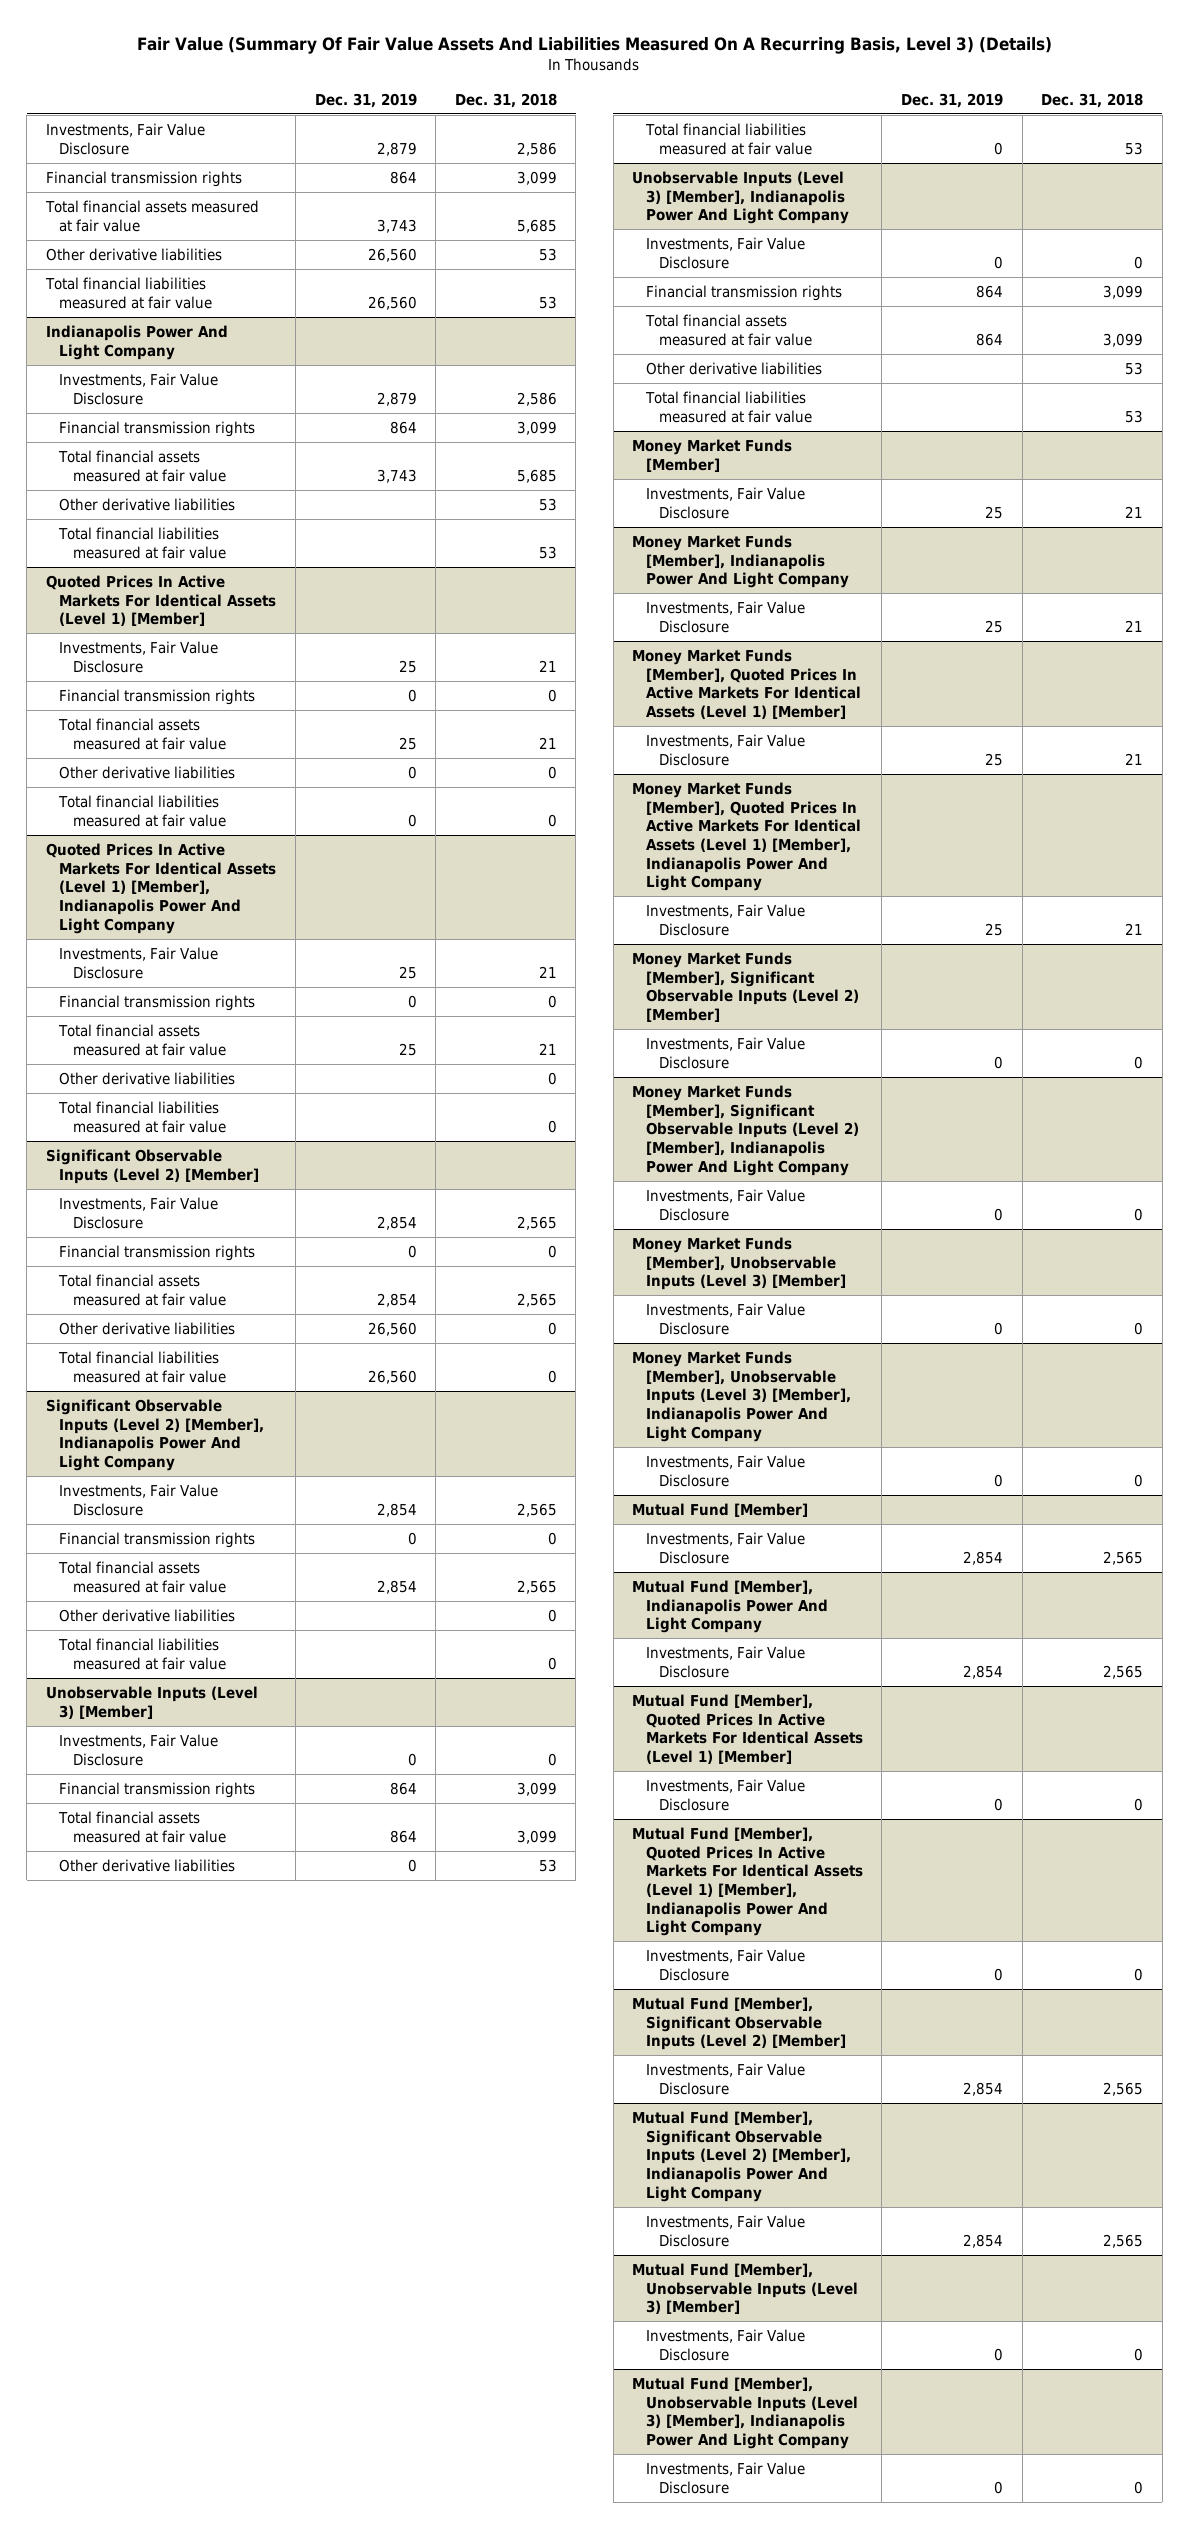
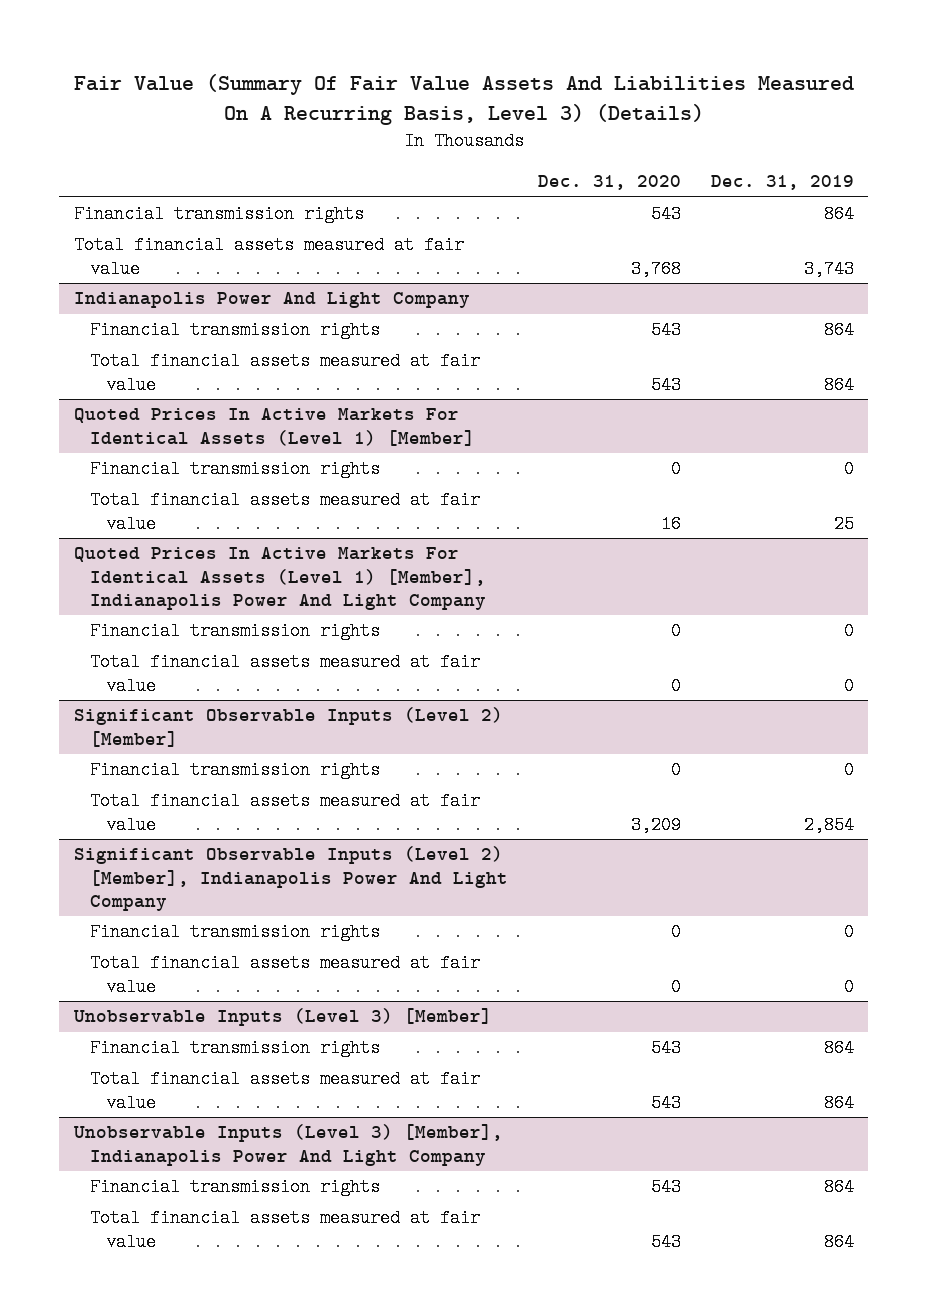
- | Dec. 31, 2019 | Dec. 31, 2018
+ | Dec. 31, 2020 | Dec. 31, 2019
- Investments, Fair Value Disclosure | 2,879 | 2,586
- Other derivative liabilities | 26,560 | 53
- Total financial liabilities measured at fair value | 26,560 | 53
@ Indianapolis Power And Light Company
- Investments, Fair Value Disclosure | 2,879 | 2,586
- Total financial assets measured at fair value | 3,743 | 5,685
- Other derivative liabilities | | 53
- Total financial liabilities measured at fair value | | 53
+ Total financial assets measured at fair value | 543 | 864
@ Quoted Prices In Active Markets For Identical Assets (Level 1) [Member]
- Investments, Fair Value Disclosure | 25 | 21
- Other derivative liabilities | 0 | 0
- Total financial liabilities measured at fair value | 0 | 0
@ Quoted Prices In Active Markets For Identical Assets (Level 1) [Member], Indianapolis Power And Light Company
- Investments, Fair Value Disclosure | 25 | 21
- Total financial assets measured at fair value | 25 | 21
- Other derivative liabilities | | 0
- Total financial liabilities measured at fair value | | 0
+ Total financial assets measured at fair value | 0 | 0
@ Significant Observable Inputs (Level 2) [Member]
- Investments, Fair Value Disclosure | 2,854 | 2,565
- Other derivative liabilities | 26,560 | 0
- Total financial liabilities measured at fair value | 26,560 | 0
@ Significant Observable Inputs (Level 2) [Member], Indianapolis Power And Light Company
- Investments, Fair Value Disclosure | 2,854 | 2,565
- Total financial assets measured at fair value | 2,854 | 2,565
- Other derivative liabilities | | 0
- Total financial liabilities measured at fair value | | 0
+ Total financial assets measured at fair value | 0 | 0
@ Unobservable Inputs (Level 3) [Member]
- Investments, Fair Value Disclosure | 0 | 0
- Other derivative liabilities | 0 | 53
- Total financial liabilities measured at fair value | 0 | 53
@ Unobservable Inputs (Level 3) [Member], Indianapolis Power And Light Company
- Investments, Fair Value Disclosure | 0 | 0
- Other derivative liabilities | | 53
- Total financial liabilities measured at fair value | | 53
- Money Market Funds [Member]
- Investments, Fair Value Disclosure | 25 | 21
- Money Market Funds [Member], Indianapolis Power And Light Company
- Investments, Fair Value Disclosure | 25 | 21
- Money Market Funds [Member], Quoted Prices In Active Markets For Identical Assets (Level 1) [Member]
- Investments, Fair Value Disclosure | 25 | 21
- Money Market Funds [Member], Quoted Prices In Active Markets For Identical Assets (Level 1) [Member], Indianapolis Power And Light Company
- Investments, Fair Value Disclosure | 25 | 21
- Money Market Funds [Member], Significant Observable Inputs (Level 2) [Member]
- Investments, Fair Value Disclosure | 0 | 0
- Money Market Funds [Member], Significant Observable Inputs (Level 2) [Member], Indianapolis Power And Light Company
- Investments, Fair Value Disclosure | 0 | 0
- Money Market Funds [Member], Unobservable Inputs (Level 3) [Member]
- Investments, Fair Value Disclosure | 0 | 0
- Money Market Funds [Member], Unobservable Inputs (Level 3) [Member], Indianapolis Power And Light Company
- Investments, Fair Value Disclosure | 0 | 0
- Mutual Fund [Member]
- Investments, Fair Value Disclosure | 2,854 | 2,565
- Mutual Fund [Member], Indianapolis Power And Light Company
- Investments, Fair Value Disclosure | 2,854 | 2,565
- Mutual Fund [Member], Quoted Prices In Active Markets For Identical Assets (Level 1) [Member]
- Investments, Fair Value Disclosure | 0 | 0
- Mutual Fund [Member], Quoted Prices In Active Markets For Identical Assets (Level 1) [Member], Indianapolis Power And Light Company
- Investments, Fair Value Disclosure | 0 | 0
- Mutual Fund [Member], Significant Observable Inputs (Level 2) [Member]
- Investments, Fair Value Disclosure | 2,854 | 2,565
- Mutual Fund [Member], Significant Observable Inputs (Level 2) [Member], Indianapolis Power And Light Company
- Investments, Fair Value Disclosure | 2,854 | 2,565
- Mutual Fund [Member], Unobservable Inputs (Level 3) [Member]
- Investments, Fair Value Disclosure | 0 | 0
- Mutual Fund [Member], Unobservable Inputs (Level 3) [Member], Indianapolis Power And Light Company
- Investments, Fair Value Disclosure | 0 | 0

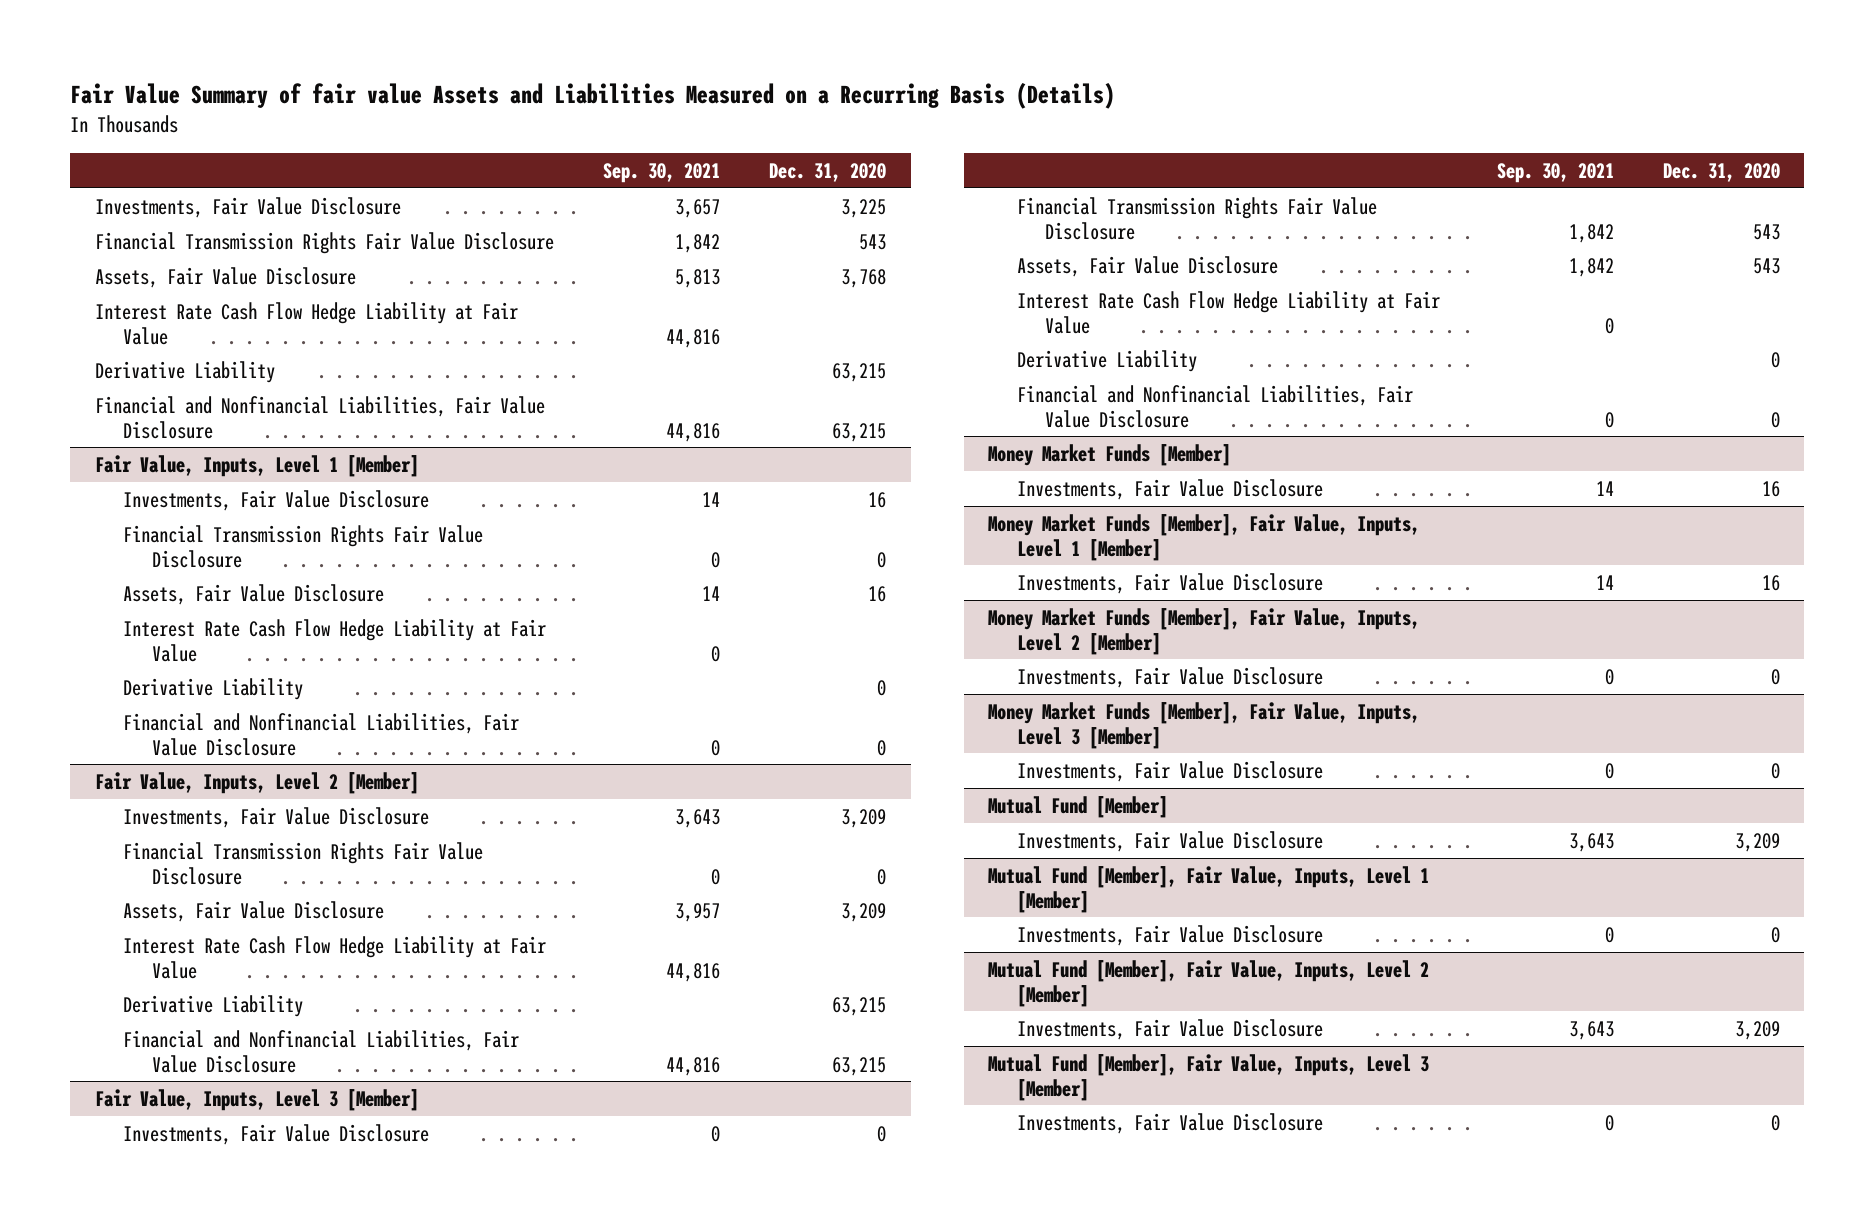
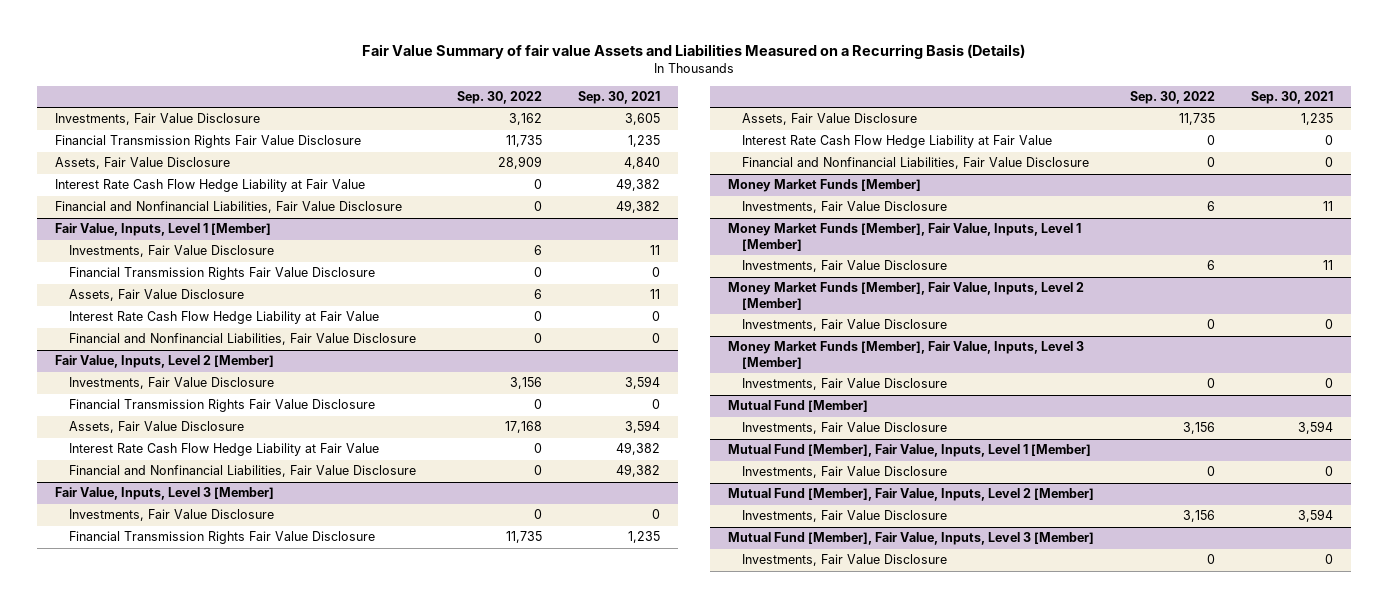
- | Sep. 30, 2021 | Dec. 31, 2020
+ | Sep. 30, 2022 | Sep. 30, 2021
- Investments, Fair Value Disclosure | 3,657 | 3,225
- Financial Transmission Rights Fair Value Disclosure | 1,842 | 543
- Assets, Fair Value Disclosure | 5,813 | 3,768
- Interest Rate Cash Flow Hedge Liability at Fair Value | 44,816 |
- Derivative Liability | | 63,215
- Financial and Nonfinancial Liabilities, Fair Value Disclosure | 44,816 | 63,215
+ Investments, Fair Value Disclosure | 3,162 | 3,605
+ Financial Transmission Rights Fair Value Disclosure | 11,735 | 1,235
+ Assets, Fair Value Disclosure | 28,909 | 4,840
+ Interest Rate Cash Flow Hedge Liability at Fair Value | 0 | 49,382
+ Financial and Nonfinancial Liabilities, Fair Value Disclosure | 0 | 49,382
@ Fair Value, Inputs, Level 1 [Member]
- Investments, Fair Value Disclosure | 14 | 16
+ Investments, Fair Value Disclosure | 6 | 11
- Assets, Fair Value Disclosure | 14 | 16
+ Assets, Fair Value Disclosure | 6 | 11
- Derivative Liability | | 0
@ Fair Value, Inputs, Level 2 [Member]
- Investments, Fair Value Disclosure | 3,643 | 3,209
+ Investments, Fair Value Disclosure | 3,156 | 3,594
- Assets, Fair Value Disclosure | 3,957 | 3,209
- Interest Rate Cash Flow Hedge Liability at Fair Value | 44,816 |
- Derivative Liability | | 63,215
- Financial and Nonfinancial Liabilities, Fair Value Disclosure | 44,816 | 63,215
+ Assets, Fair Value Disclosure | 17,168 | 3,594
+ Interest Rate Cash Flow Hedge Liability at Fair Value | 0 | 49,382
+ Financial and Nonfinancial Liabilities, Fair Value Disclosure | 0 | 49,382
@ Fair Value, Inputs, Level 3 [Member]
- Financial Transmission Rights Fair Value Disclosure | 1,842 | 543
- Assets, Fair Value Disclosure | 1,842 | 543
+ Financial Transmission Rights Fair Value Disclosure | 11,735 | 1,235
+ Assets, Fair Value Disclosure | 11,735 | 1,235
- Derivative Liability | | 0
@ Money Market Funds [Member]
- Investments, Fair Value Disclosure | 14 | 16
+ Investments, Fair Value Disclosure | 6 | 11
@ Money Market Funds [Member], Fair Value, Inputs, Level 1 [Member]
- Investments, Fair Value Disclosure | 14 | 16
+ Investments, Fair Value Disclosure | 6 | 11
@ Mutual Fund [Member]
- Investments, Fair Value Disclosure | 3,643 | 3,209
+ Investments, Fair Value Disclosure | 3,156 | 3,594
@ Mutual Fund [Member], Fair Value, Inputs, Level 2 [Member]
- Investments, Fair Value Disclosure | 3,643 | 3,209
+ Investments, Fair Value Disclosure | 3,156 | 3,594

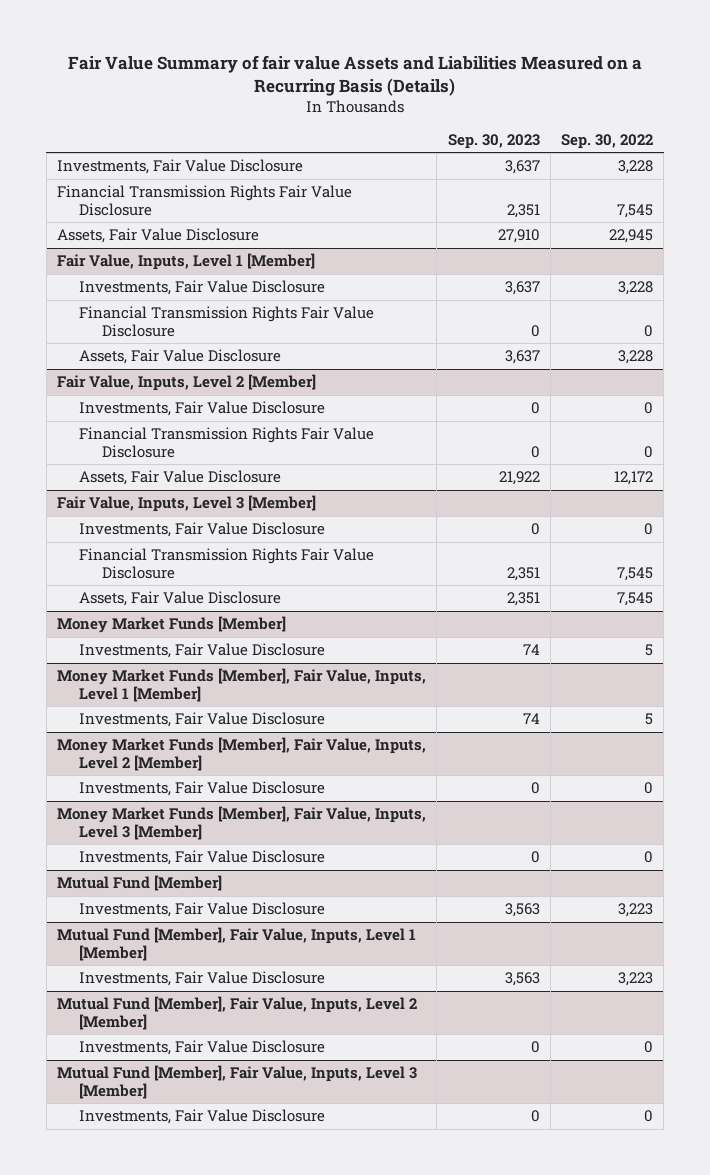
- | Sep. 30, 2022 | Sep. 30, 2021
+ | Sep. 30, 2023 | Sep. 30, 2022
- Investments, Fair Value Disclosure | 3,162 | 3,605
- Financial Transmission Rights Fair Value Disclosure | 11,735 | 1,235
- Assets, Fair Value Disclosure | 28,909 | 4,840
- Interest Rate Cash Flow Hedge Liability at Fair Value | 0 | 49,382
- Financial and Nonfinancial Liabilities, Fair Value Disclosure | 0 | 49,382
+ Investments, Fair Value Disclosure | 3,637 | 3,228
+ Financial Transmission Rights Fair Value Disclosure | 2,351 | 7,545
+ Assets, Fair Value Disclosure | 27,910 | 22,945
@ Fair Value, Inputs, Level 1 [Member]
- Investments, Fair Value Disclosure | 6 | 11
+ Investments, Fair Value Disclosure | 3,637 | 3,228
- Assets, Fair Value Disclosure | 6 | 11
- Interest Rate Cash Flow Hedge Liability at Fair Value | 0 | 0
- Financial and Nonfinancial Liabilities, Fair Value Disclosure | 0 | 0
+ Assets, Fair Value Disclosure | 3,637 | 3,228
@ Fair Value, Inputs, Level 2 [Member]
- Investments, Fair Value Disclosure | 3,156 | 3,594
+ Investments, Fair Value Disclosure | 0 | 0
- Assets, Fair Value Disclosure | 17,168 | 3,594
- Interest Rate Cash Flow Hedge Liability at Fair Value | 0 | 49,382
- Financial and Nonfinancial Liabilities, Fair Value Disclosure | 0 | 49,382
+ Assets, Fair Value Disclosure | 21,922 | 12,172
@ Fair Value, Inputs, Level 3 [Member]
- Financial Transmission Rights Fair Value Disclosure | 11,735 | 1,235
- Assets, Fair Value Disclosure | 11,735 | 1,235
- Interest Rate Cash Flow Hedge Liability at Fair Value | 0 | 0
- Financial and Nonfinancial Liabilities, Fair Value Disclosure | 0 | 0
+ Financial Transmission Rights Fair Value Disclosure | 2,351 | 7,545
+ Assets, Fair Value Disclosure | 2,351 | 7,545
@ Money Market Funds [Member]
- Investments, Fair Value Disclosure | 6 | 11
+ Investments, Fair Value Disclosure | 74 | 5
@ Money Market Funds [Member], Fair Value, Inputs, Level 1 [Member]
- Investments, Fair Value Disclosure | 6 | 11
+ Investments, Fair Value Disclosure | 74 | 5
@ Mutual Fund [Member]
- Investments, Fair Value Disclosure | 3,156 | 3,594
+ Investments, Fair Value Disclosure | 3,563 | 3,223
@ Mutual Fund [Member], Fair Value, Inputs, Level 1 [Member]
- Investments, Fair Value Disclosure | 0 | 0
+ Investments, Fair Value Disclosure | 3,563 | 3,223
@ Mutual Fund [Member], Fair Value, Inputs, Level 2 [Member]
- Investments, Fair Value Disclosure | 3,156 | 3,594
+ Investments, Fair Value Disclosure | 0 | 0

